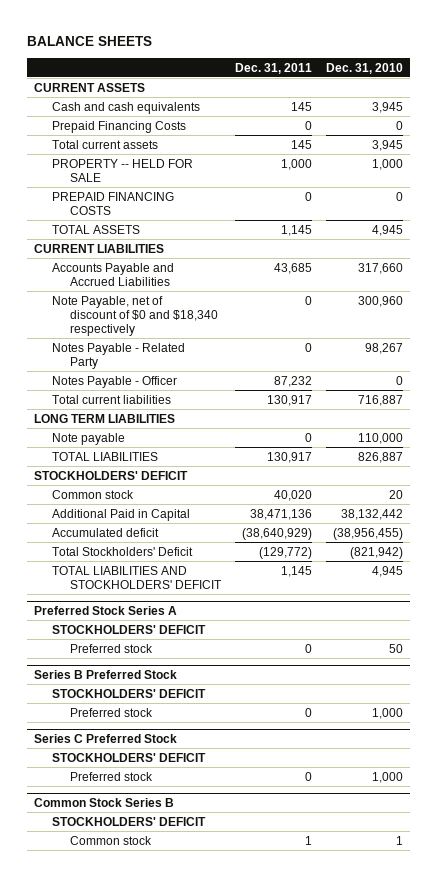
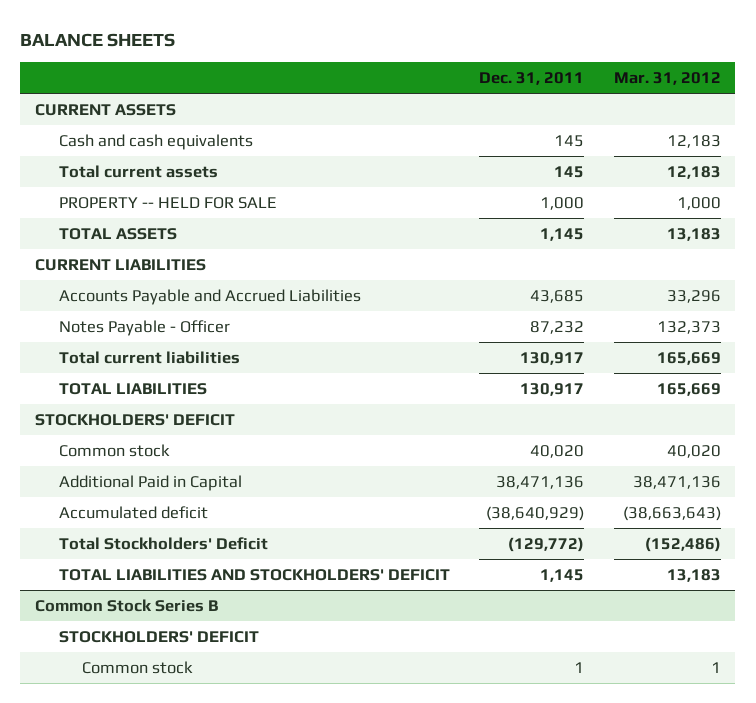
- | Dec. 31, 2011 | Dec. 31, 2010
+ | Dec. 31, 2011 | Mar. 31, 2012
- Prepaid Financing Costs | 0 | 0
- PREPAID FINANCING COSTS | 0 | 0
- Note Payable, net of discount of $0 and $18,340 respectively | 0 | 300,960
- Notes Payable - Related Party | 0 | 98,267
- LONG TERM LIABILITIES
- Note payable | 0 | 110,000
- Preferred Stock Series A
- STOCKHOLDERS' DEFICIT
- Preferred stock | 0 | 50
- Series B Preferred Stock
- STOCKHOLDERS' DEFICIT
- Preferred stock | 0 | 1,000
- Series C Preferred Stock
- STOCKHOLDERS' DEFICIT
- Preferred stock | 0 | 1,000

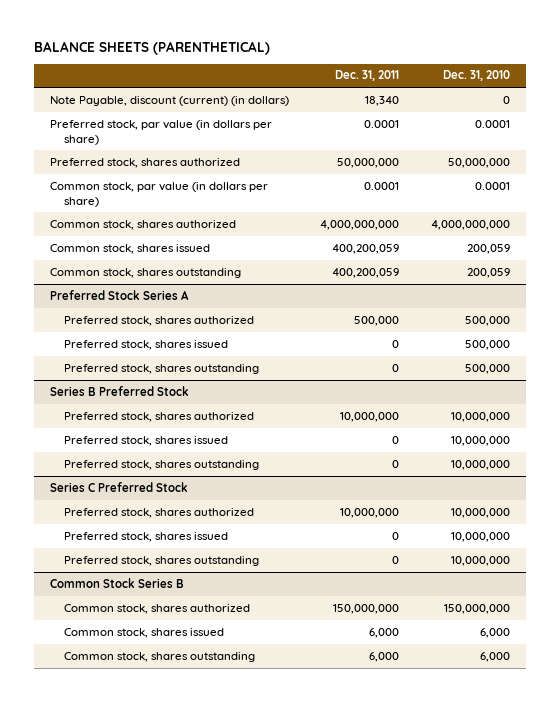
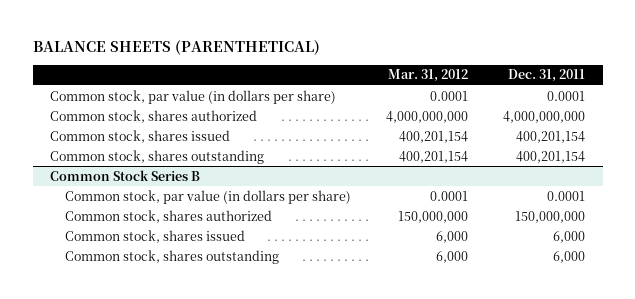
- | Dec. 31, 2011 | Dec. 31, 2010
+ | Mar. 31, 2012 | Dec. 31, 2011
- Note Payable, discount (current) (in dollars) | 18,340 | 0
- Preferred stock, par value (in dollars per share) | 0.0001 | 0.0001
- Preferred stock, shares authorized | 50,000,000 | 50,000,000
- Common stock, shares issued | 400,200,059 | 200,059
- Common stock, shares outstanding | 400,200,059 | 200,059
- Preferred Stock Series A
- Preferred stock, shares authorized | 500,000 | 500,000
- Preferred stock, shares issued | 0 | 500,000
- Preferred stock, shares outstanding | 0 | 500,000
- Series B Preferred Stock
- Preferred stock, shares authorized | 10,000,000 | 10,000,000
- Preferred stock, shares issued | 0 | 10,000,000
- Preferred stock, shares outstanding | 0 | 10,000,000
- Series C Preferred Stock
- Preferred stock, shares authorized | 10,000,000 | 10,000,000
- Preferred stock, shares issued | 0 | 10,000,000
- Preferred stock, shares outstanding | 0 | 10,000,000
+ Common stock, shares issued | 400,201,154 | 400,201,154
+ Common stock, shares outstanding | 400,201,154 | 400,201,154
@ Common Stock Series B
+ Common stock, par value (in dollars per share) | 0.0001 | 0.0001

